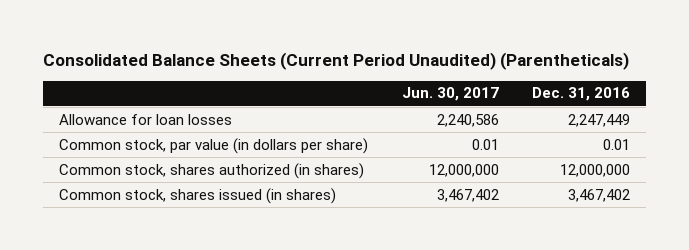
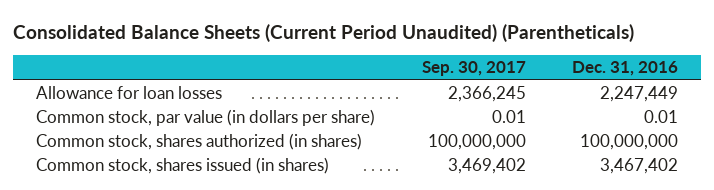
- | Jun. 30, 2017 | Dec. 31, 2016
+ | Sep. 30, 2017 | Dec. 31, 2016
- Common stock, shares authorized (in shares) | 12,000,000 | 12,000,000
+ Common stock, shares authorized (in shares) | 100,000,000 | 100,000,000

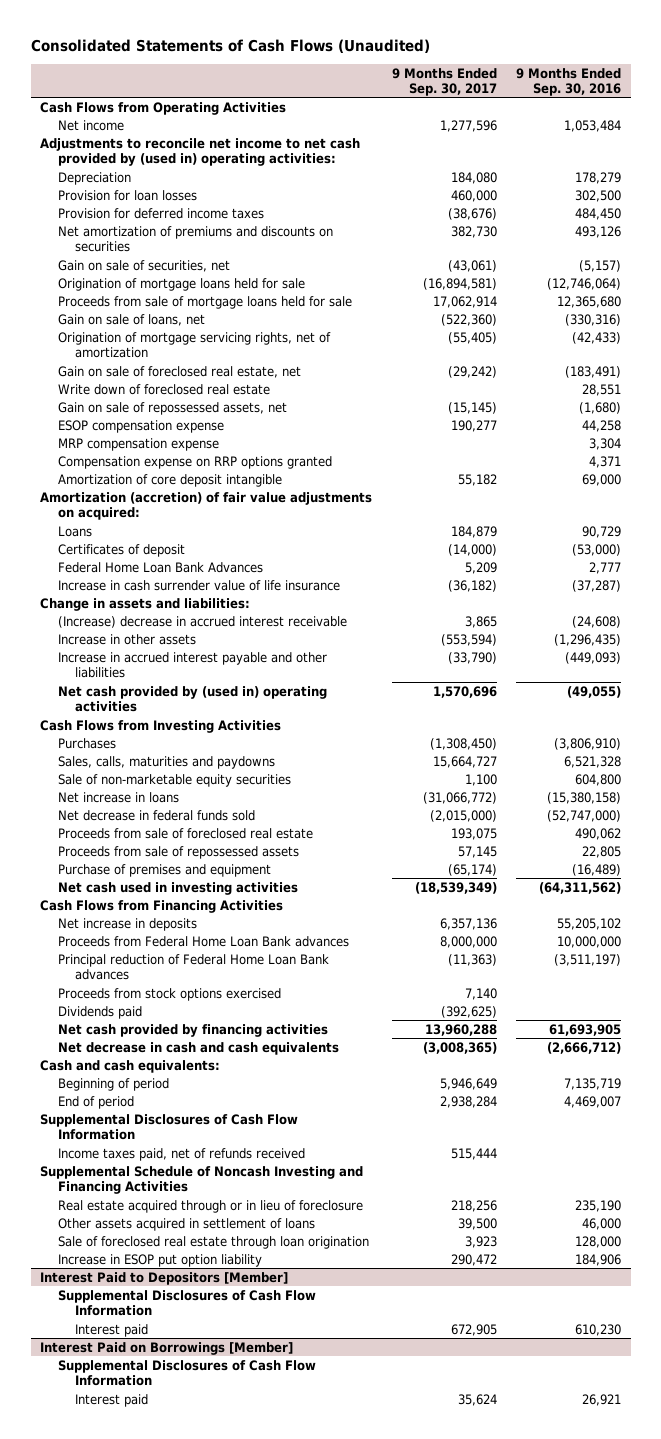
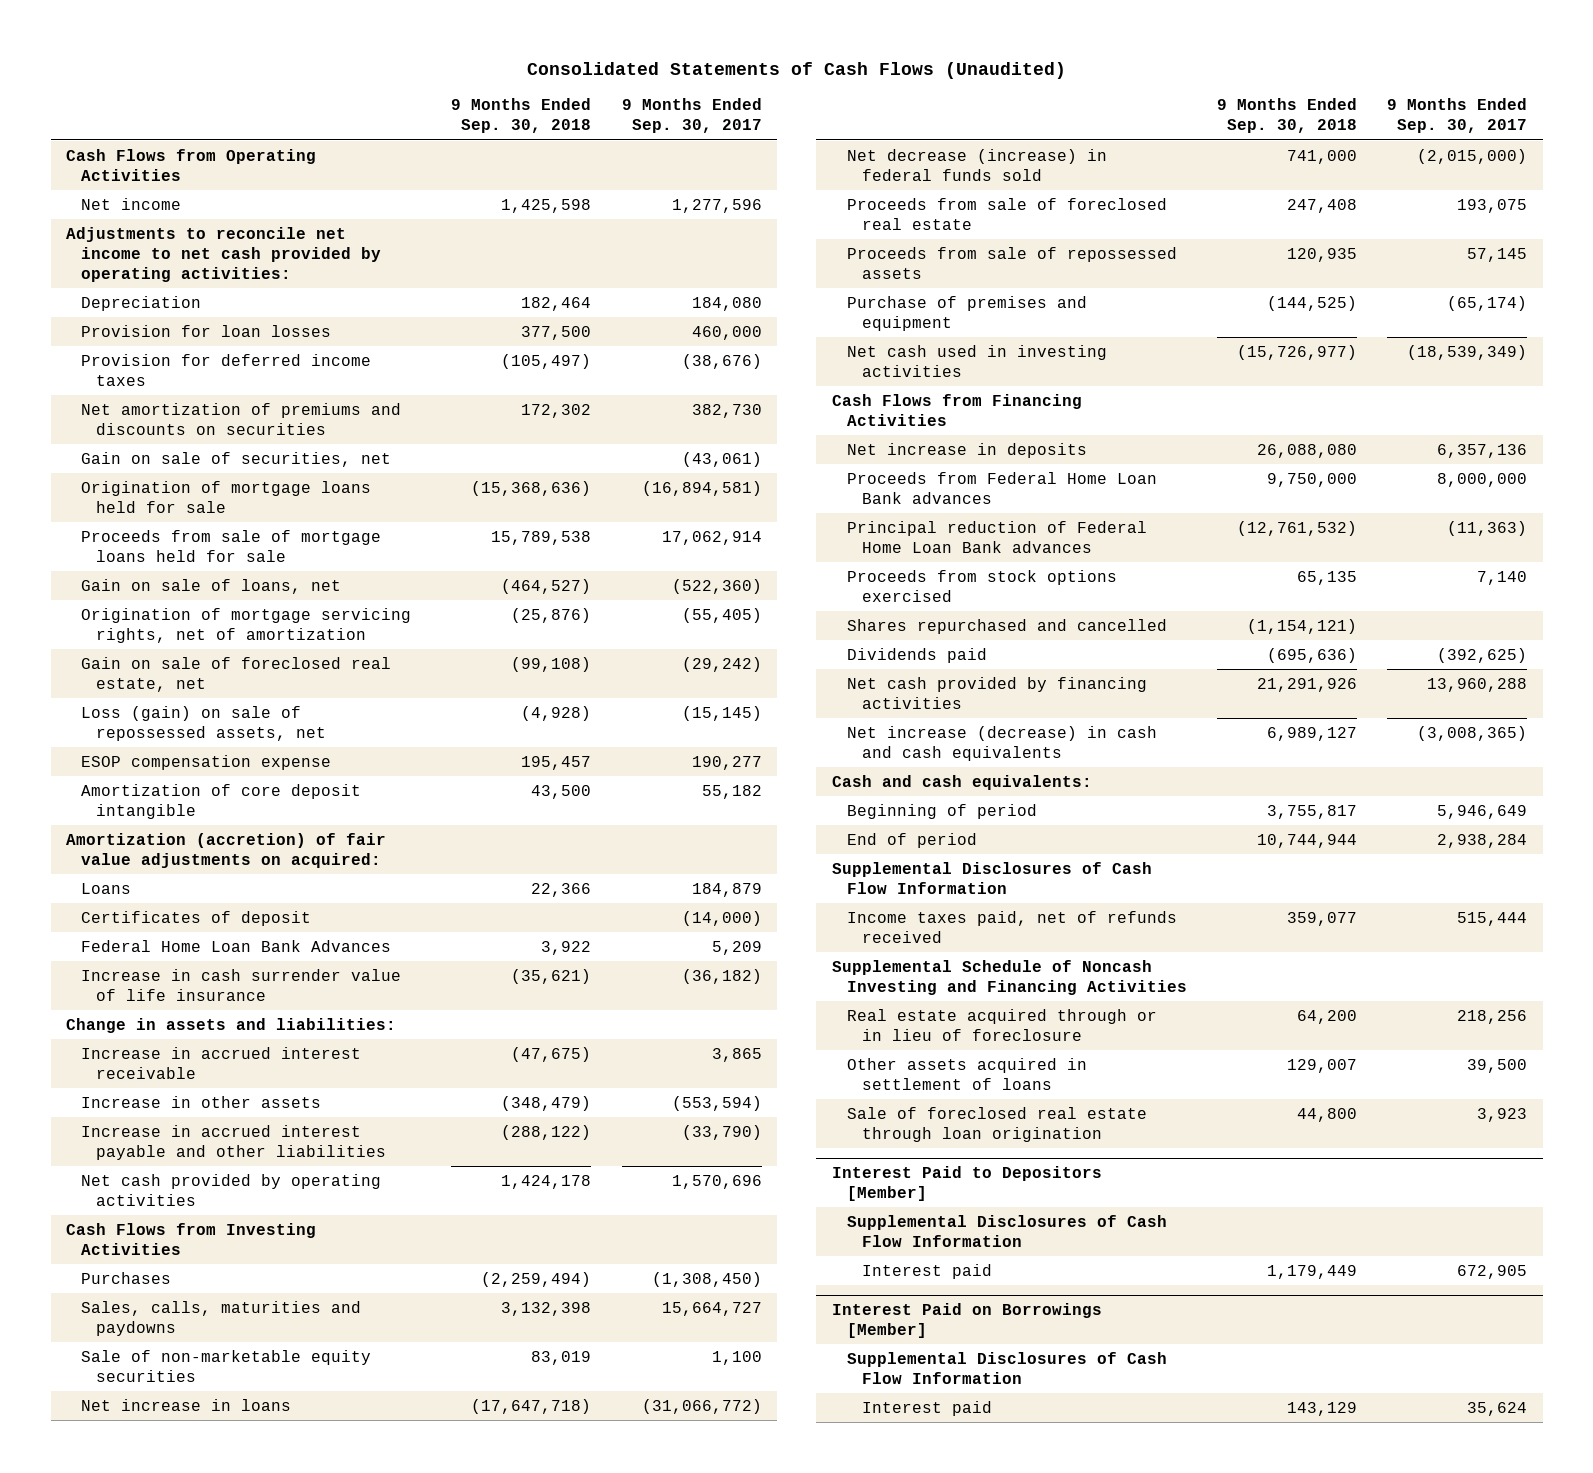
- | 9 Months Ended Sep. 30, 2017 | 9 Months Ended Sep. 30, 2016
+ | 9 Months Ended Sep. 30, 2018 | 9 Months Ended Sep. 30, 2017
- Adjustments to reconcile net income to net cash provided by (used in) operating activities:
+ Adjustments to reconcile net income to net cash provided by operating activities:
- Write down of foreclosed real estate | | 28,551
- Gain on sale of repossessed assets, net | (15,145) | (1,680)
+ Loss (gain) on sale of repossessed assets, net | (4,928) | (15,145)
- MRP compensation expense | | 3,304
- Compensation expense on RRP options granted | | 4,371
- (Increase) decrease in accrued interest receivable | 3,865 | (24,608)
+ Increase in accrued interest receivable | (47,675) | 3,865
- Net cash provided by (used in) operating activities | 1,570,696 | (49,055)
+ Net cash provided by operating activities | 1,424,178 | 1,570,696
- Net decrease in federal funds sold | (2,015,000) | (52,747,000)
+ Net decrease (increase) in federal funds sold | 741,000 | (2,015,000)
+ Shares repurchased and cancelled | (1,154,121) |
- Net decrease in cash and cash equivalents | (3,008,365) | (2,666,712)
+ Net increase (decrease) in cash and cash equivalents | 6,989,127 | (3,008,365)
- Increase in ESOP put option liability | 290,472 | 184,906

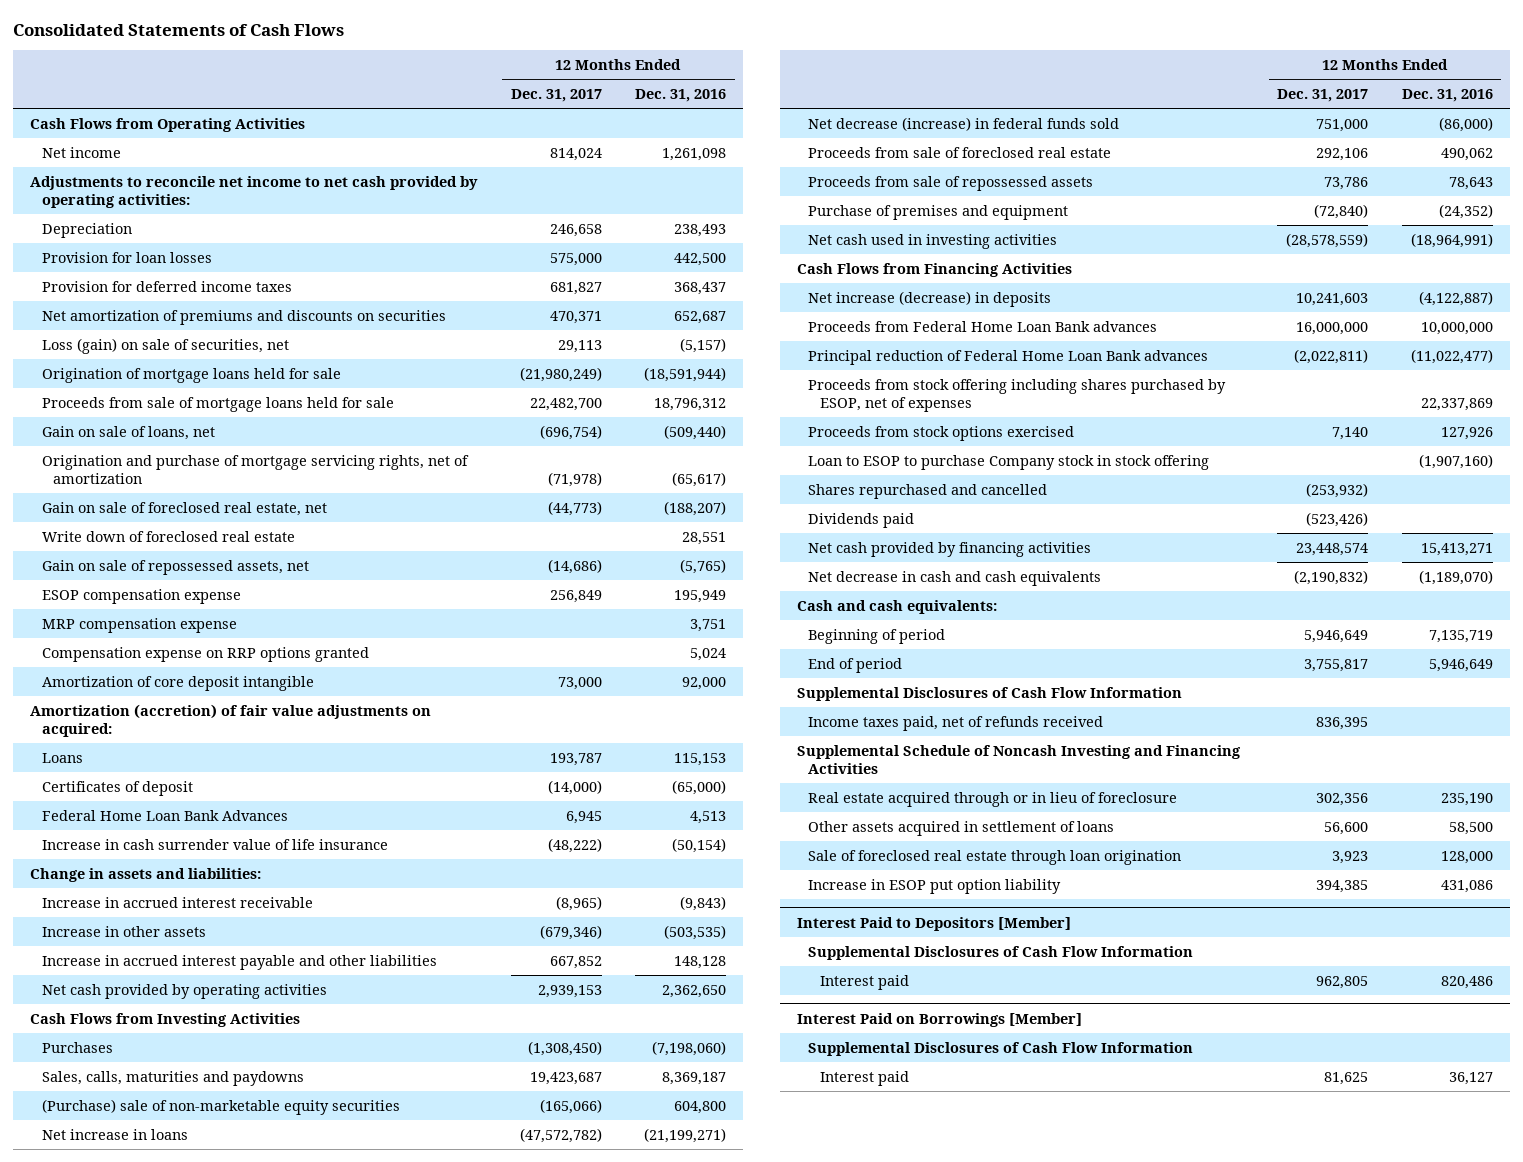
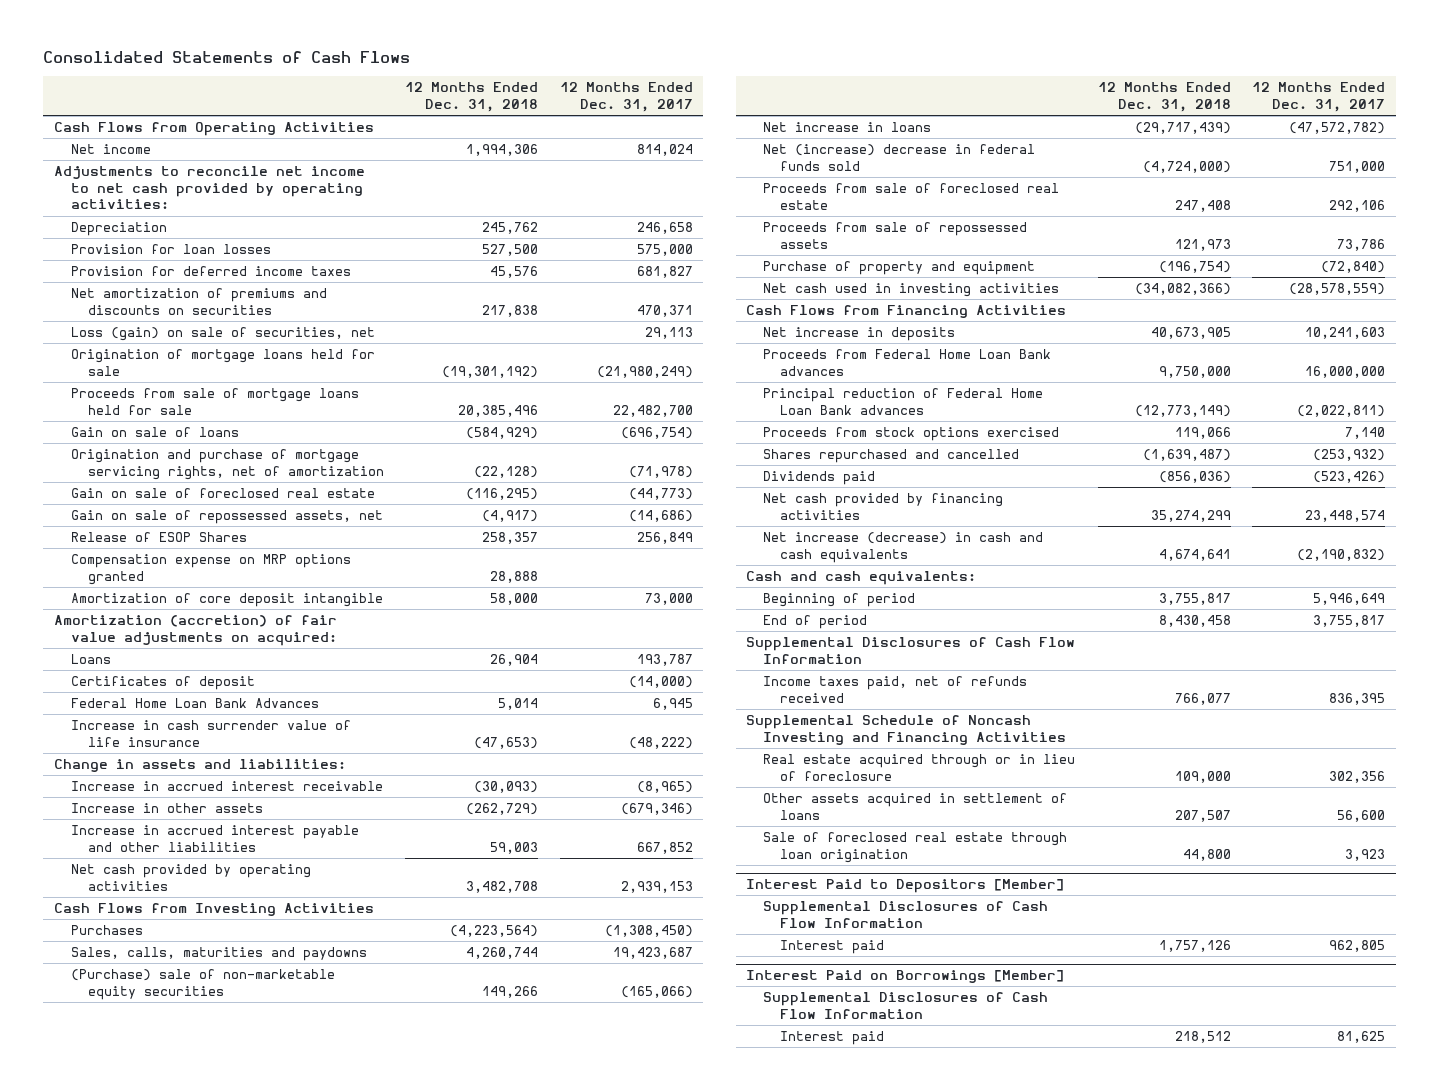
- | 12 Months Ended Dec. 31, 2017 | 12 Months Ended Dec. 31, 2016
+ | 12 Months Ended Dec. 31, 2018 | 12 Months Ended Dec. 31, 2017
- Gain on sale of loans, net | (696,754) | (509,440)
+ Gain on sale of loans | (584,929) | (696,754)
- Gain on sale of foreclosed real estate, net | (44,773) | (188,207)
- Write down of foreclosed real estate | | 28,551
+ Gain on sale of foreclosed real estate | (116,295) | (44,773)
- ESOP compensation expense | 256,849 | 195,949
- MRP compensation expense | | 3,751
- Compensation expense on RRP options granted | | 5,024
+ Release of ESOP Shares | 258,357 | 256,849
+ Compensation expense on MRP options granted | 28,888 |
- Net decrease (increase) in federal funds sold | 751,000 | (86,000)
+ Net (increase) decrease in federal funds sold | (4,724,000) | 751,000
- Purchase of premises and equipment | (72,840) | (24,352)
+ Purchase of property and equipment | (196,754) | (72,840)
- Net increase (decrease) in deposits | 10,241,603 | (4,122,887)
+ Net increase in deposits | 40,673,905 | 10,241,603
- Proceeds from stock offering including shares purchased by ESOP, net of expenses | | 22,337,869
- Loan to ESOP to purchase Company stock in stock offering | | (1,907,160)
- Net decrease in cash and cash equivalents | (2,190,832) | (1,189,070)
+ Net increase (decrease) in cash and cash equivalents | 4,674,641 | (2,190,832)
- Increase in ESOP put option liability | 394,385 | 431,086

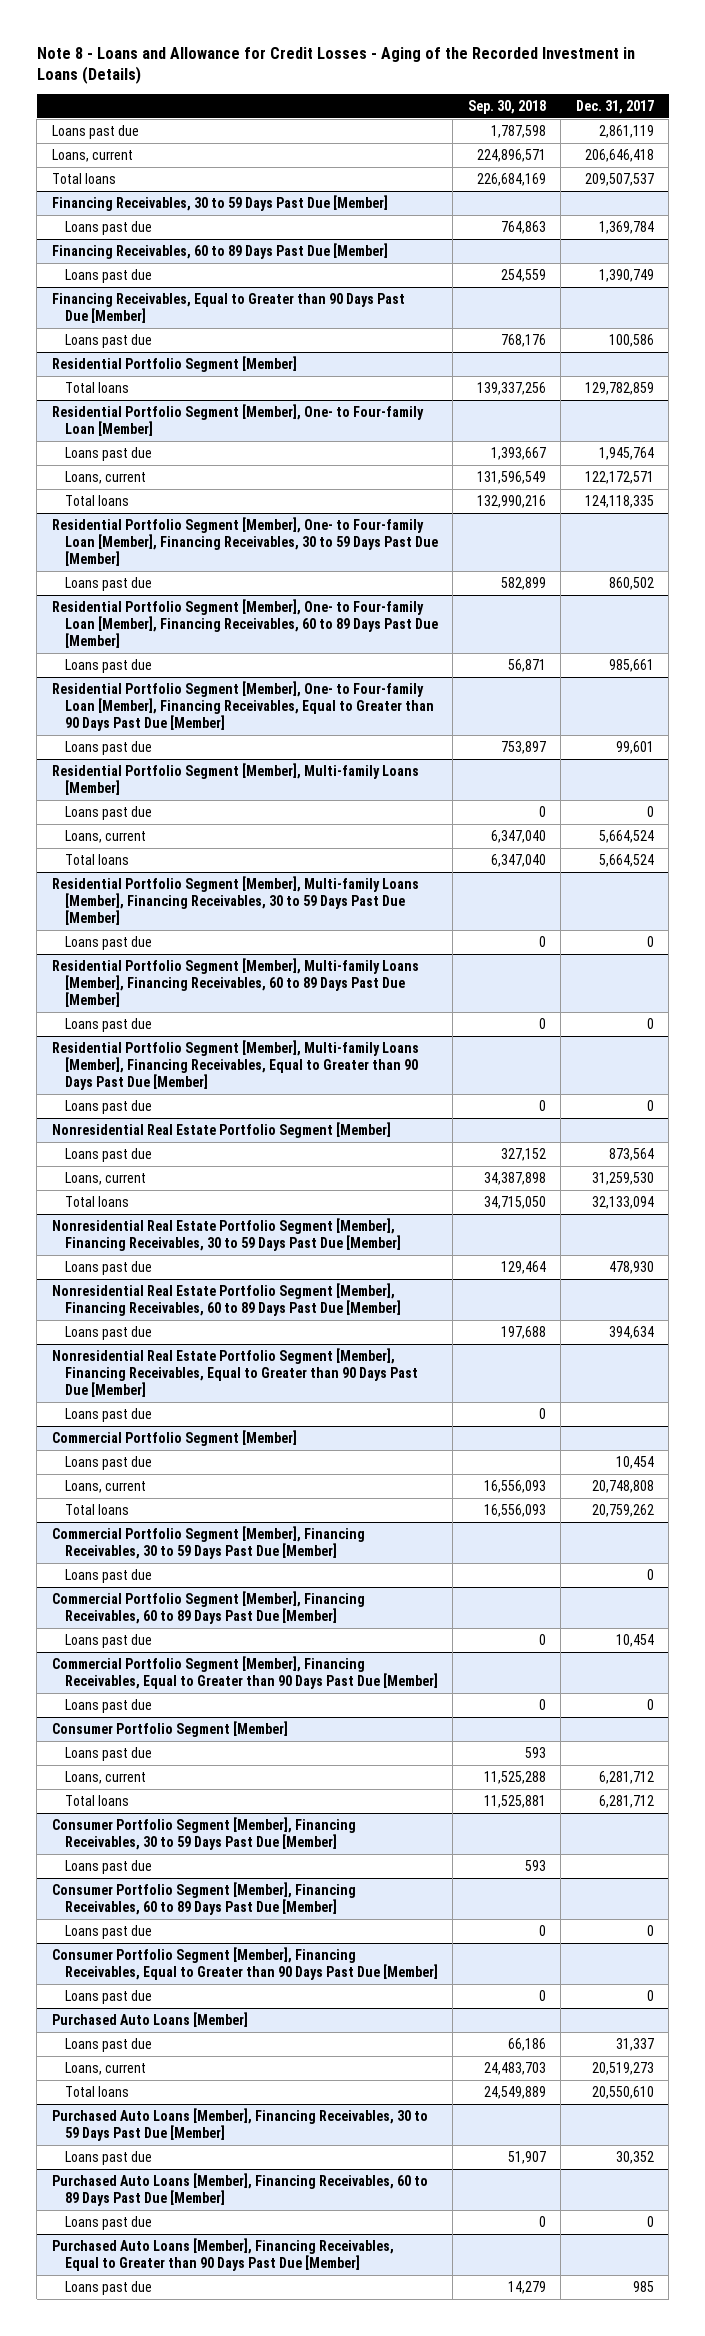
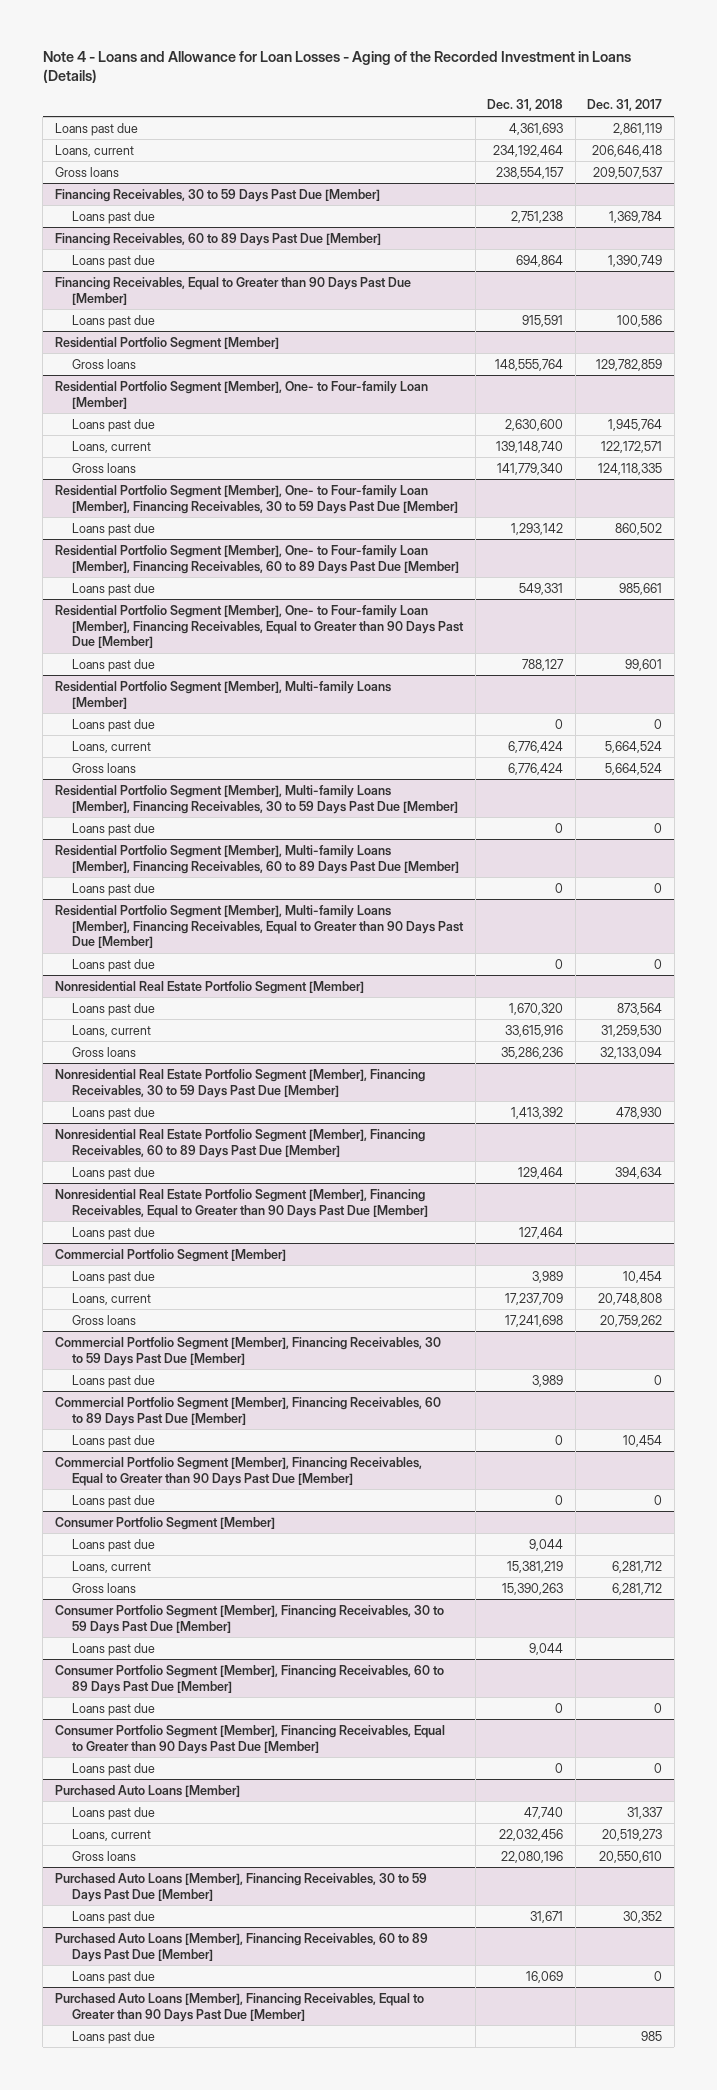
- Note 8 - Loans and Allowance for Credit Losses - Aging of the Recorded Investment in Loans (Details)
+ Note 4 - Loans and Allowance for Loan Losses - Aging of the Recorded Investment in Loans (Details)
- | Sep. 30, 2018 | Dec. 31, 2017
+ | Dec. 31, 2018 | Dec. 31, 2017
- Total loans | 226,684,169 | 209,507,537
+ Gross loans | 238,554,157 | 209,507,537
@ Residential Portfolio Segment [Member]
- Total loans | 139,337,256 | 129,782,859
+ Gross loans | 148,555,764 | 129,782,859
@ Residential Portfolio Segment [Member], One- to Four-family Loan [Member]
- Total loans | 132,990,216 | 124,118,335
+ Gross loans | 141,779,340 | 124,118,335
@ Residential Portfolio Segment [Member], Multi-family Loans [Member]
- Total loans | 6,347,040 | 5,664,524
+ Gross loans | 6,776,424 | 5,664,524
@ Nonresidential Real Estate Portfolio Segment [Member]
- Total loans | 34,715,050 | 32,133,094
+ Gross loans | 35,286,236 | 32,133,094
@ Commercial Portfolio Segment [Member]
- Total loans | 16,556,093 | 20,759,262
+ Gross loans | 17,241,698 | 20,759,262
@ Consumer Portfolio Segment [Member]
- Total loans | 11,525,881 | 6,281,712
+ Gross loans | 15,390,263 | 6,281,712
@ Purchased Auto Loans [Member]
- Total loans | 24,549,889 | 20,550,610
+ Gross loans | 22,080,196 | 20,550,610

